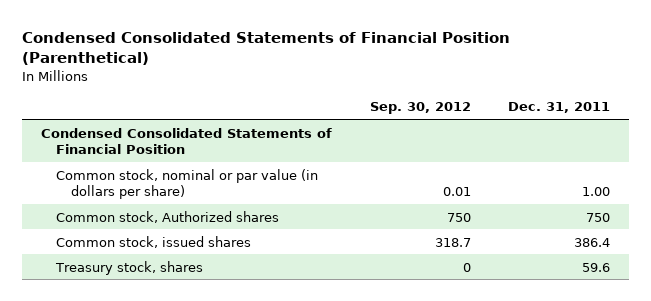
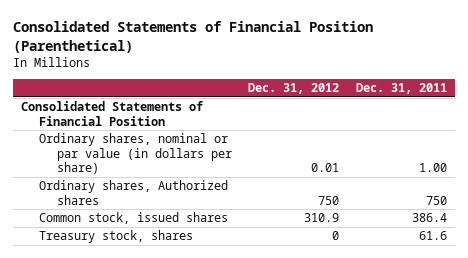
- Condensed Consolidated Statements of Financial Position (Parenthetical)
+ Consolidated Statements of Financial Position (Parenthetical)
- | Sep. 30, 2012 | Dec. 31, 2011
+ | Dec. 31, 2012 | Dec. 31, 2011
- Condensed Consolidated Statements of Financial Position
- Common stock, nominal or par value (in dollars per share) | 0.01 | 1.00
- Common stock, Authorized shares | 750 | 750
+ Consolidated Statements of Financial Position
+ Ordinary shares, nominal or par value (in dollars per share) | 0.01 | 1.00
+ Ordinary shares, Authorized shares | 750 | 750
- Treasury stock, shares | 0 | 59.6
+ Treasury stock, shares | 0 | 61.6

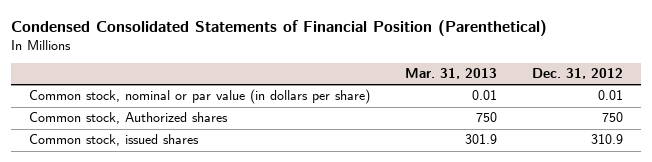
- Consolidated Statements of Financial Position (Parenthetical)
+ Condensed Consolidated Statements of Financial Position (Parenthetical)
- | Dec. 31, 2012 | Dec. 31, 2011
+ | Mar. 31, 2013 | Dec. 31, 2012
- Consolidated Statements of Financial Position
- Ordinary shares, nominal or par value (in dollars per share) | 0.01 | 1.00
- Ordinary shares, Authorized shares | 750 | 750
+ Common stock, nominal or par value (in dollars per share) | 0.01 | 0.01
+ Common stock, Authorized shares | 750 | 750
- Treasury stock, shares | 0 | 61.6

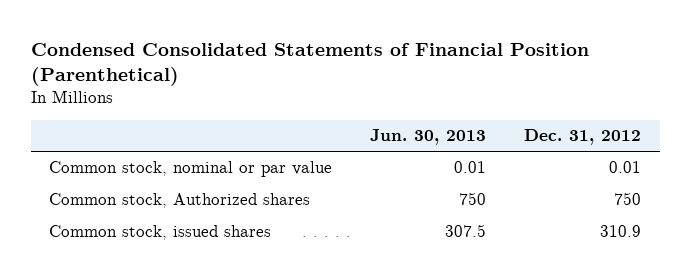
- | Mar. 31, 2013 | Dec. 31, 2012
+ | Jun. 30, 2013 | Dec. 31, 2012
- Common stock, nominal or par value (in dollars per share) | 0.01 | 0.01
+ Common stock, nominal or par value | 0.01 | 0.01

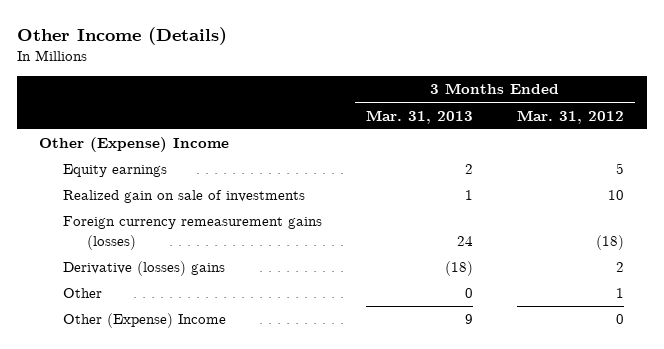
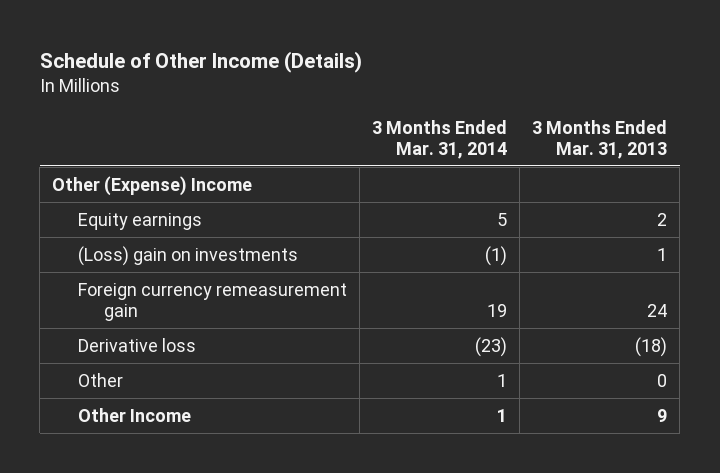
- Other Income (Details)
+ Schedule of Other Income (Details)
- | 3 Months Ended Mar. 31, 2013 | 3 Months Ended Mar. 31, 2012
+ | 3 Months Ended Mar. 31, 2014 | 3 Months Ended Mar. 31, 2013
- Realized gain on sale of investments | 1 | 10
- Foreign currency remeasurement gains (losses) | 24 | (18)
- Derivative (losses) gains | (18) | 2
+ (Loss) gain on investments | (1) | 1
+ Foreign currency remeasurement gain | 19 | 24
+ Derivative loss | (23) | (18)
- Other (Expense) Income | 9 | 0
+ Other Income | 1 | 9

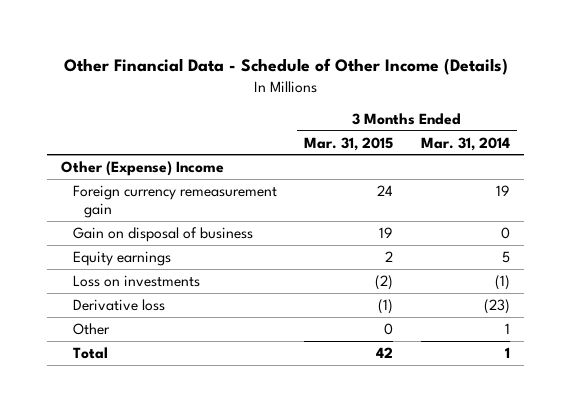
- Schedule of Other Income (Details)
+ Other Financial Data - Schedule of Other Income (Details)
- | 3 Months Ended Mar. 31, 2014 | 3 Months Ended Mar. 31, 2013
+ | 3 Months Ended Mar. 31, 2015 | 3 Months Ended Mar. 31, 2014
- (Loss) gain on investments | (1) | 1
+ Gain on disposal of business | 19 | 0
moved down: Equity earnings | 2 | 5
+ Loss on investments | (2) | (1)
- Other Income | 1 | 9
+ Total | 42 | 1

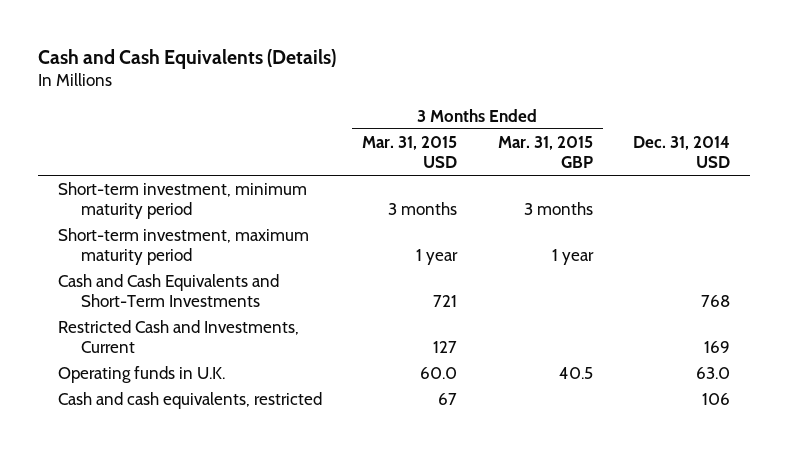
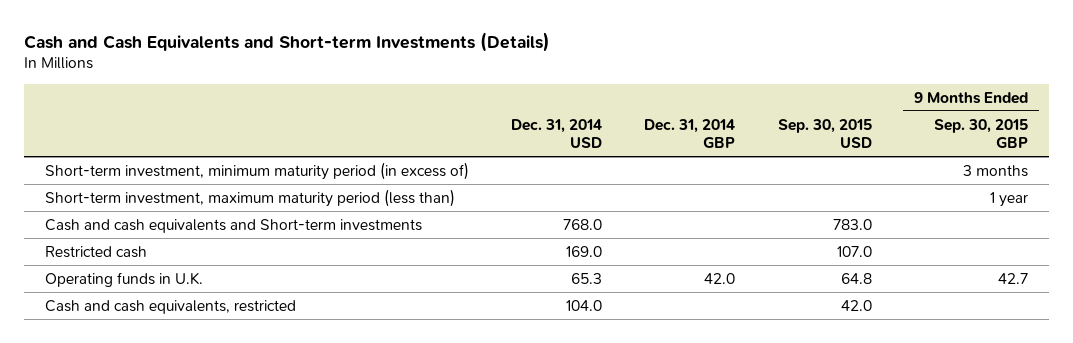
- Cash and Cash Equivalents (Details)
+ Cash and Cash Equivalents and Short-term Investments (Details)
- | 3 Months Ended Mar. 31, 2015 USD | 3 Months Ended Mar. 31, 2015 GBP | Dec. 31, 2014 USD
+ | Dec. 31, 2014 USD | Dec. 31, 2014 GBP | Sep. 30, 2015 USD | 9 Months Ended Sep. 30, 2015 GBP
- Short-term investment, minimum maturity period | 3 months | 3 months |
- Short-term investment, maximum maturity period | 1 year | 1 year |
- Cash and Cash Equivalents and Short-Term Investments | 721 | | 768
- Restricted Cash and Investments, Current | 127 | | 169
- Operating funds in U.K. | 60.0 | 40.5 | 63.0
- Cash and cash equivalents, restricted | 67 | | 106
+ Short-term investment, minimum maturity period (in excess of) | | | | 3 months
+ Short-term investment, maximum maturity period (less than) | | | | 1 year
+ Cash and cash equivalents and Short-term investments | 768.0 | | 783.0 |
+ Restricted cash | 169.0 | | 107.0 |
+ Operating funds in U.K. | 65.3 | 42.0 | 64.8 | 42.7
+ Cash and cash equivalents, restricted | 104.0 | | 42.0 |

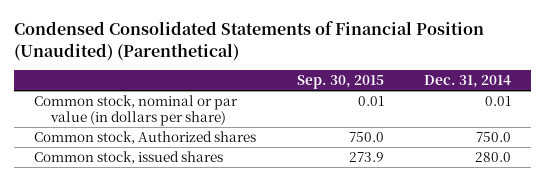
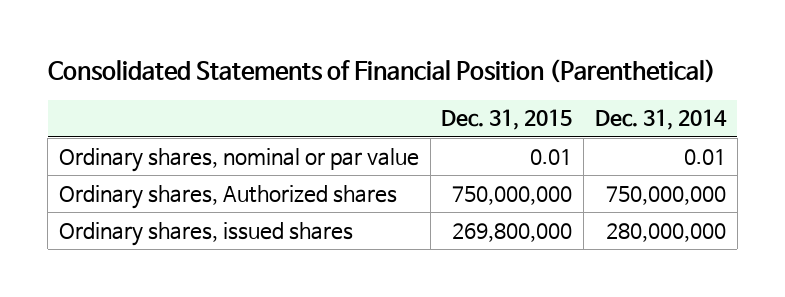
- Condensed Consolidated Statements of Financial Position (Unaudited) (Parenthetical)
+ Consolidated Statements of Financial Position (Parenthetical)
- | Sep. 30, 2015 | Dec. 31, 2014
+ | Dec. 31, 2015 | Dec. 31, 2014
- Common stock, nominal or par value (in dollars per share) | 0.01 | 0.01
- Common stock, Authorized shares | 750.0 | 750.0
- Common stock, issued shares | 273.9 | 280.0
+ Ordinary shares, nominal or par value | 0.01 | 0.01
+ Ordinary shares, Authorized shares | 750,000,000 | 750,000,000
+ Ordinary shares, issued shares | 269,800,000 | 280,000,000

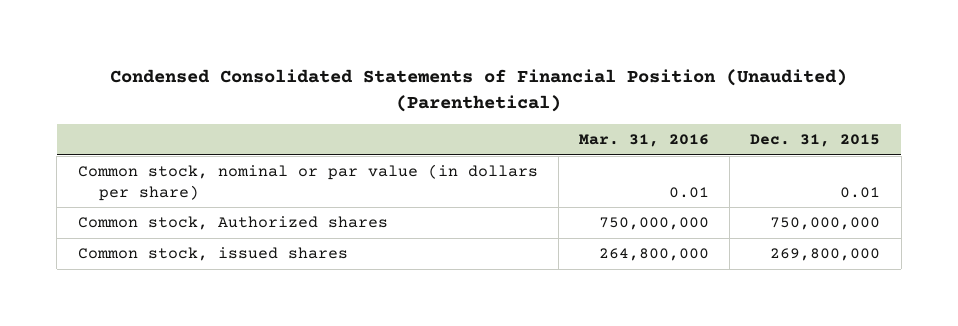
- Consolidated Statements of Financial Position (Parenthetical)
+ Condensed Consolidated Statements of Financial Position (Unaudited) (Parenthetical)
- | Dec. 31, 2015 | Dec. 31, 2014
+ | Mar. 31, 2016 | Dec. 31, 2015
- Ordinary shares, nominal or par value | 0.01 | 0.01
- Ordinary shares, Authorized shares | 750,000,000 | 750,000,000
- Ordinary shares, issued shares | 269,800,000 | 280,000,000
+ Common stock, nominal or par value (in dollars per share) | 0.01 | 0.01
+ Common stock, Authorized shares | 750,000,000 | 750,000,000
+ Common stock, issued shares | 264,800,000 | 269,800,000

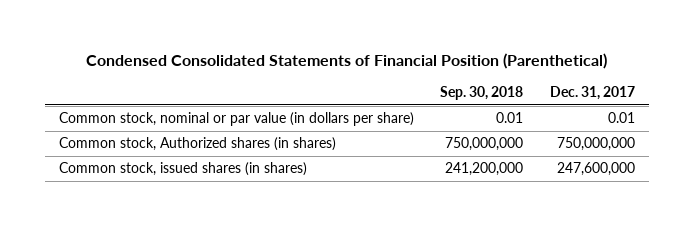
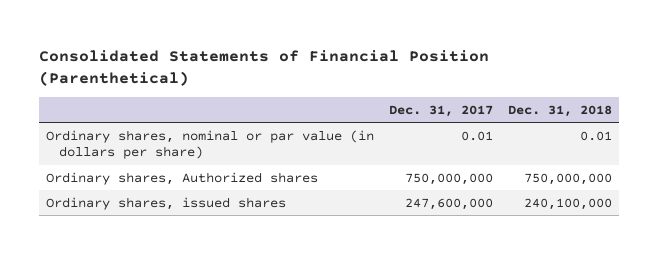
- Condensed Consolidated Statements of Financial Position (Parenthetical)
+ Consolidated Statements of Financial Position (Parenthetical)
- | Sep. 30, 2018 | Dec. 31, 2017
+ | Dec. 31, 2017 | Dec. 31, 2018
- Common stock, nominal or par value (in dollars per share) | 0.01 | 0.01
- Common stock, Authorized shares (in shares) | 750,000,000 | 750,000,000
- Common stock, issued shares (in shares) | 241,200,000 | 247,600,000
+ Ordinary shares, nominal or par value (in dollars per share) | 0.01 | 0.01
+ Ordinary shares, Authorized shares | 750,000,000 | 750,000,000
+ Ordinary shares, issued shares | 247,600,000 | 240,100,000

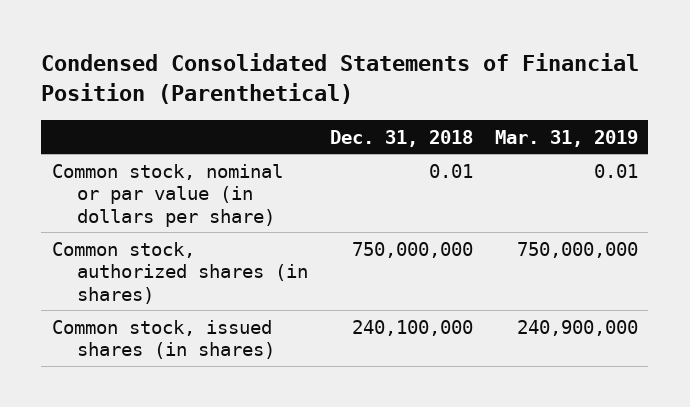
- Consolidated Statements of Financial Position (Parenthetical)
+ Condensed Consolidated Statements of Financial Position (Parenthetical)
- | Dec. 31, 2017 | Dec. 31, 2018
+ | Dec. 31, 2018 | Mar. 31, 2019
- Ordinary shares, nominal or par value (in dollars per share) | 0.01 | 0.01
- Ordinary shares, Authorized shares | 750,000,000 | 750,000,000
- Ordinary shares, issued shares | 247,600,000 | 240,100,000
+ Common stock, nominal or par value (in dollars per share) | 0.01 | 0.01
+ Common stock, authorized shares (in shares) | 750,000,000 | 750,000,000
+ Common stock, issued shares (in shares) | 240,100,000 | 240,900,000

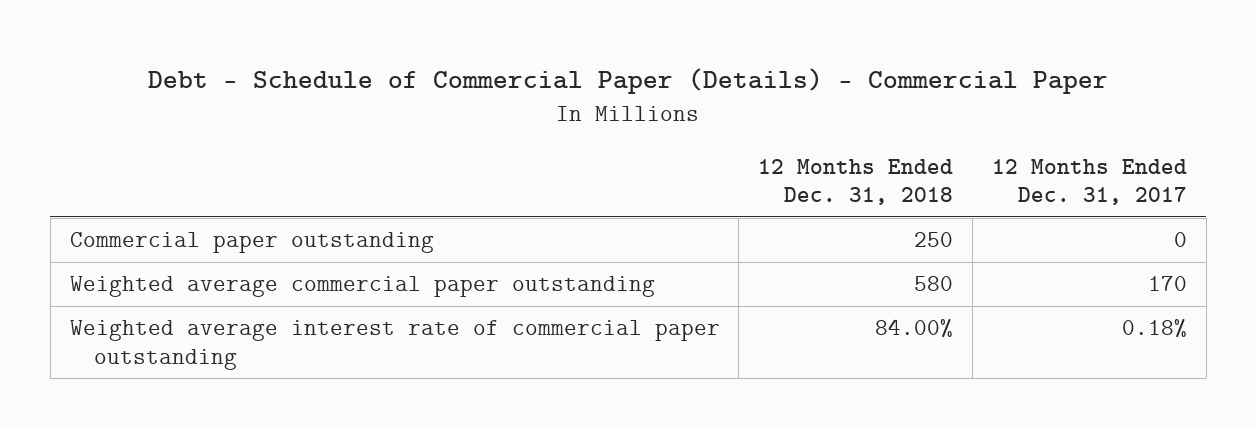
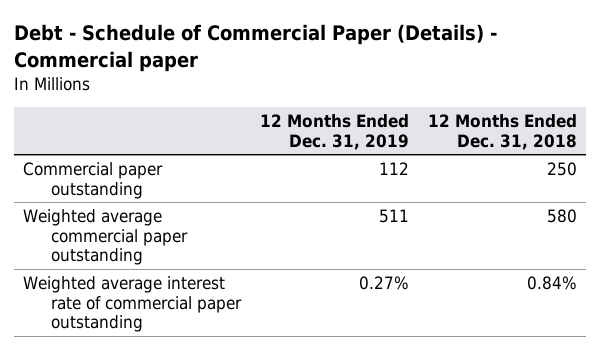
- Debt - Schedule of Commercial Paper (Details) - Commercial Paper
+ Debt - Schedule of Commercial Paper (Details) - Commercial paper
- | 12 Months Ended Dec. 31, 2018 | 12 Months Ended Dec. 31, 2017
+ | 12 Months Ended Dec. 31, 2019 | 12 Months Ended Dec. 31, 2018
- Weighted average interest rate of commercial paper outstanding | 84.00% | 0.18%
+ Weighted average interest rate of commercial paper outstanding | 0.27% | 0.84%

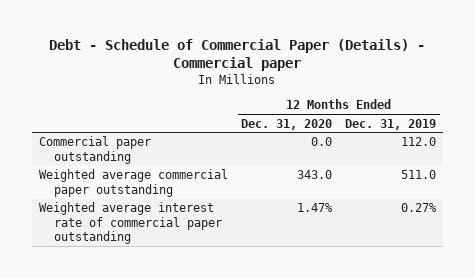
- | 12 Months Ended Dec. 31, 2019 | 12 Months Ended Dec. 31, 2018
+ | 12 Months Ended Dec. 31, 2020 | 12 Months Ended Dec. 31, 2019
- Commercial paper outstanding | 112 | 250
- Weighted average commercial paper outstanding | 511 | 580
+ Commercial paper outstanding | 0.0 | 112.0
+ Weighted average commercial paper outstanding | 343.0 | 511.0

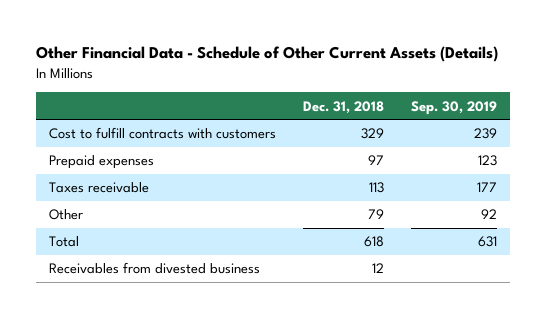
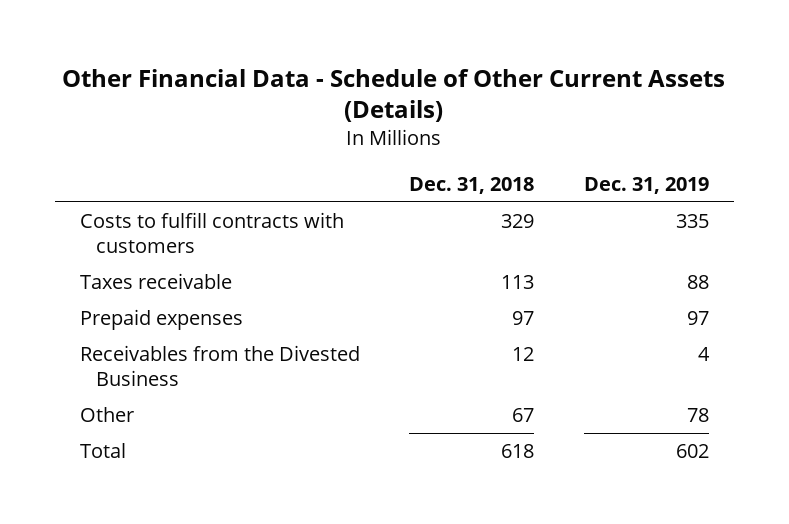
- | Dec. 31, 2018 | Sep. 30, 2019
+ | Dec. 31, 2018 | Dec. 31, 2019
- Cost to fulfill contracts with customers | 329 | 239
+ Costs to fulfill contracts with customers | 329 | 335
- Other | 79 | 92
moved down: Prepaid expenses | 97 | 97
+ Receivables from the Divested Business | 12 | 4
+ Other | 67 | 78
- Receivables from divested business | 12 |

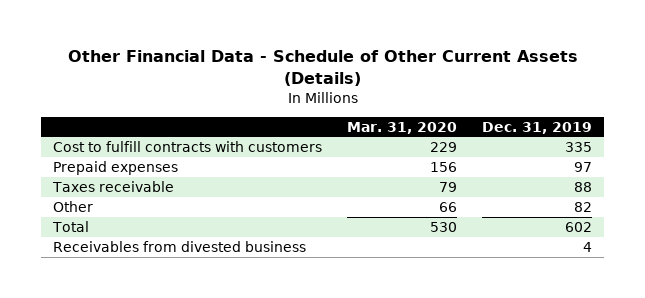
- | Dec. 31, 2018 | Dec. 31, 2019
+ | Mar. 31, 2020 | Dec. 31, 2019
- Costs to fulfill contracts with customers | 329 | 335
+ Cost to fulfill contracts with customers | 229 | 335
- Receivables from the Divested Business | 12 | 4
- Other | 67 | 78
moved down: Taxes receivable | 79 | 88
+ Other | 66 | 82
+ Receivables from divested business | | 4

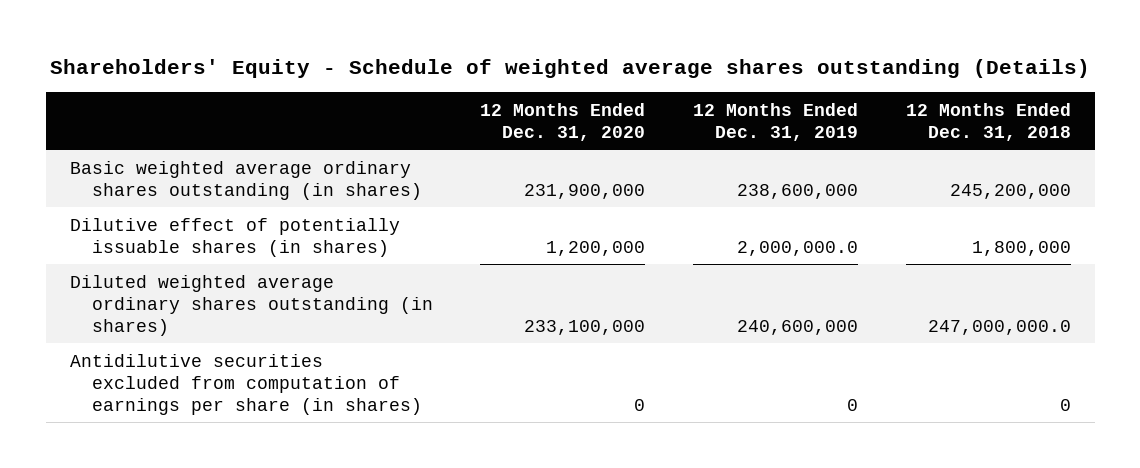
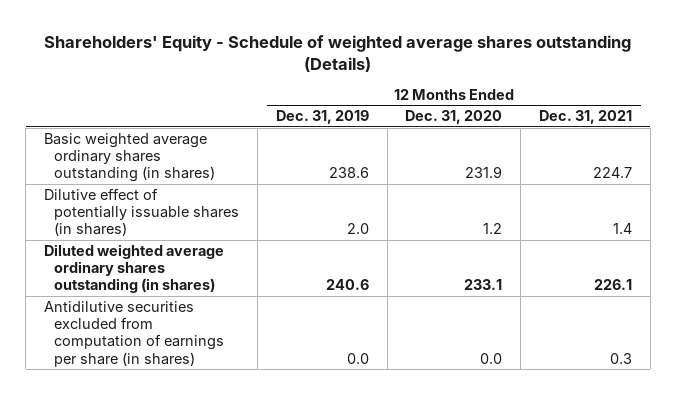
- | 12 Months Ended Dec. 31, 2020 | 12 Months Ended Dec. 31, 2019 | 12 Months Ended Dec. 31, 2018
+ | 12 Months Ended Dec. 31, 2019 | 12 Months Ended Dec. 31, 2020 | 12 Months Ended Dec. 31, 2021
- Basic weighted average ordinary shares outstanding (in shares) | 231,900,000 | 238,600,000 | 245,200,000
- Dilutive effect of potentially issuable shares (in shares) | 1,200,000 | 2,000,000.0 | 1,800,000
- Diluted weighted average ordinary shares outstanding (in shares) | 233,100,000 | 240,600,000 | 247,000,000.0
- Antidilutive securities excluded from computation of earnings per share (in shares) | 0 | 0 | 0
+ Basic weighted average ordinary shares outstanding (in shares) | 238.6 | 231.9 | 224.7
+ Dilutive effect of potentially issuable shares (in shares) | 2.0 | 1.2 | 1.4
+ Diluted weighted average ordinary shares outstanding (in shares) | 240.6 | 233.1 | 226.1
+ Antidilutive securities excluded from computation of earnings per share (in shares) | 0.0 | 0.0 | 0.3

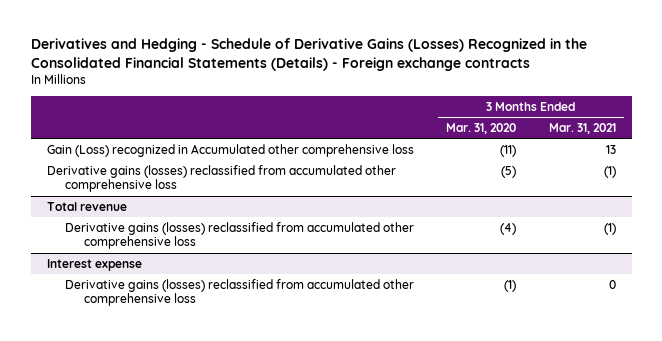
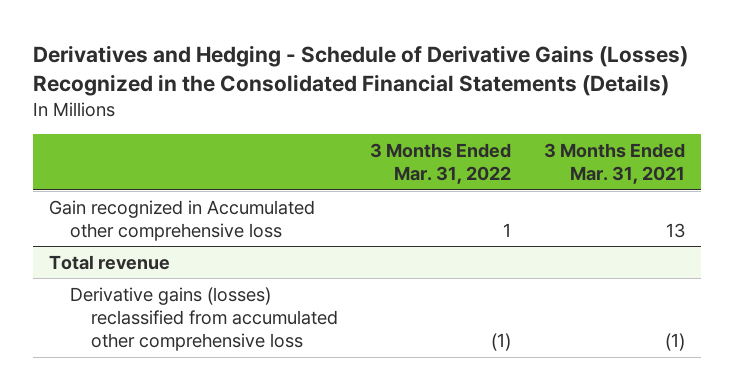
- Derivatives and Hedging - Schedule of Derivative Gains (Losses) Recognized in the Consolidated Financial Statements (Details) - Foreign exchange contracts
+ Derivatives and Hedging - Schedule of Derivative Gains (Losses) Recognized in the Consolidated Financial Statements (Details)
- | 3 Months Ended Mar. 31, 2020 | 3 Months Ended Mar. 31, 2021
+ | 3 Months Ended Mar. 31, 2022 | 3 Months Ended Mar. 31, 2021
- Gain (Loss) recognized in Accumulated other comprehensive loss | (11) | 13
- Derivative gains (losses) reclassified from accumulated other comprehensive loss | (5) | (1)
+ Gain recognized in Accumulated other comprehensive loss | 1 | 13
- Interest expense
- Derivative gains (losses) reclassified from accumulated other comprehensive loss | (1) | 0

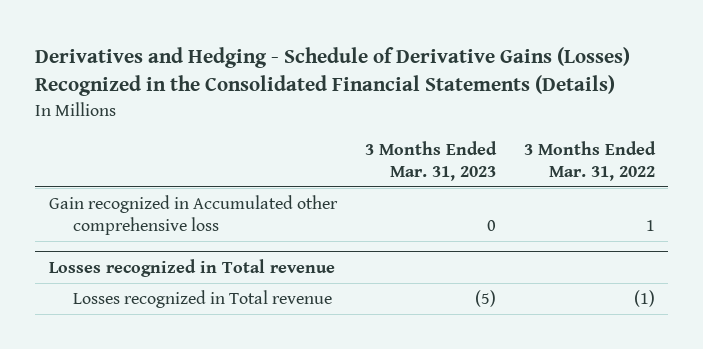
- | 3 Months Ended Mar. 31, 2022 | 3 Months Ended Mar. 31, 2021
+ | 3 Months Ended Mar. 31, 2023 | 3 Months Ended Mar. 31, 2022
- Total revenue
- Derivative gains (losses) reclassified from accumulated other comprehensive loss | (1) | (1)
+ Losses recognized in Total revenue
+ Losses recognized in Total revenue | (5) | (1)

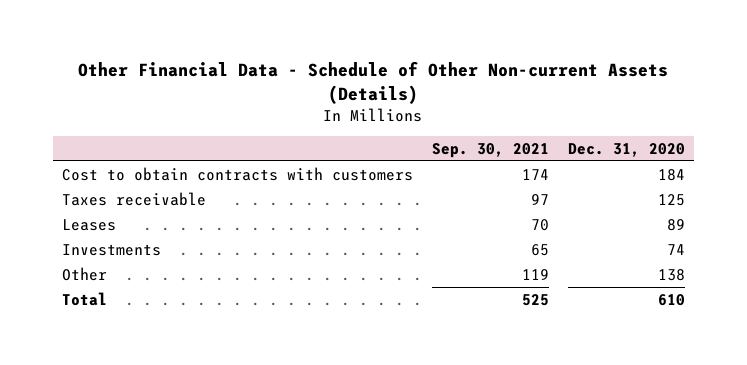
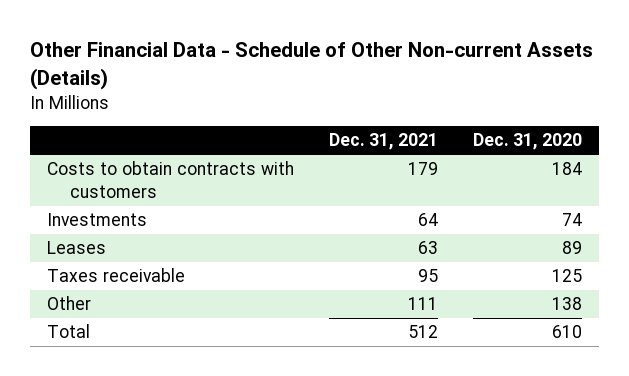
- | Sep. 30, 2021 | Dec. 31, 2020
+ | Dec. 31, 2021 | Dec. 31, 2020
- Cost to obtain contracts with customers | 174 | 184
+ Costs to obtain contracts with customers | 179 | 184
moved down: Leases | 63 | 89
moved down: Taxes receivable | 95 | 125

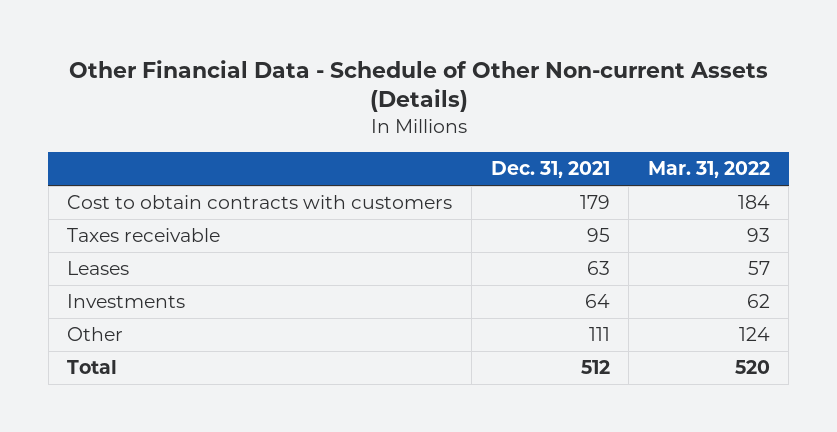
- | Dec. 31, 2021 | Dec. 31, 2020
+ | Dec. 31, 2021 | Mar. 31, 2022
- Costs to obtain contracts with customers | 179 | 184
+ Cost to obtain contracts with customers | 179 | 184
moved down: Leases | 63 | 57
moved down: Investments | 64 | 62

